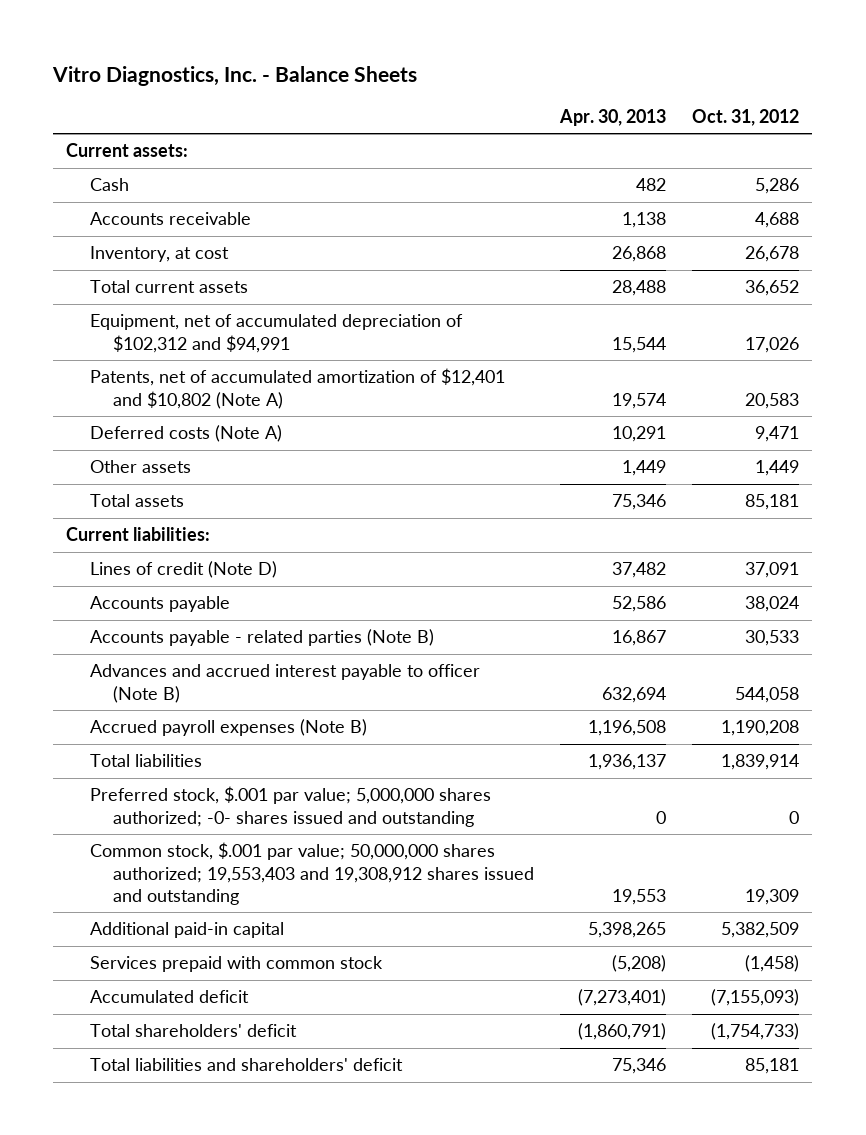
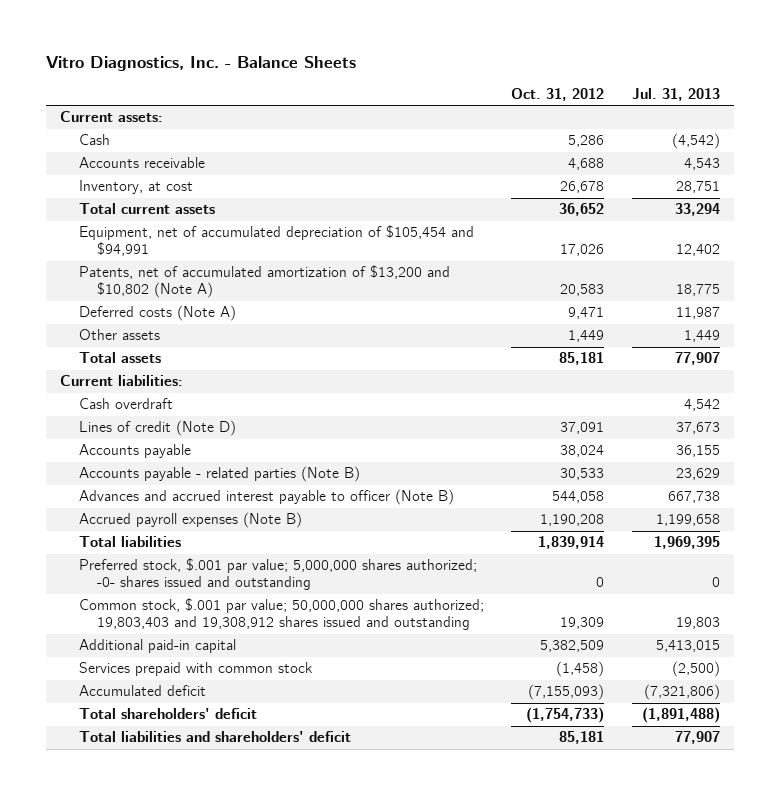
- | Apr. 30, 2013 | Oct. 31, 2012
+ | Oct. 31, 2012 | Jul. 31, 2013
- Equipment, net of accumulated depreciation of $102,312 and $94,991 | 15,544 | 17,026
- Patents, net of accumulated amortization of $12,401 and $10,802 (Note A) | 19,574 | 20,583
+ Equipment, net of accumulated depreciation of $105,454 and $94,991 | 17,026 | 12,402
+ Patents, net of accumulated amortization of $13,200 and $10,802 (Note A) | 20,583 | 18,775
+ Cash overdraft | | 4,542
- Common stock, $.001 par value; 50,000,000 shares authorized; 19,553,403 and 19,308,912 shares issued and outstanding | 19,553 | 19,309
+ Common stock, $.001 par value; 50,000,000 shares authorized; 19,803,403 and 19,308,912 shares issued and outstanding | 19,309 | 19,803

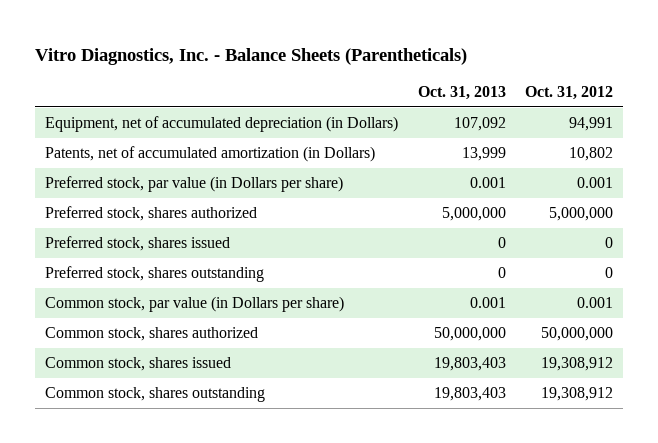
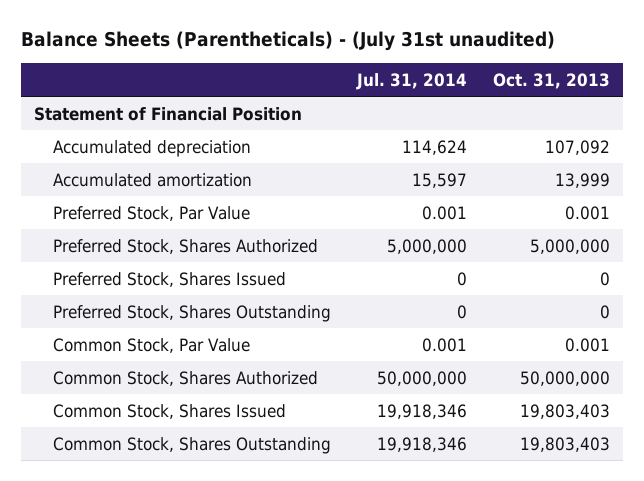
- Vitro Diagnostics, Inc. - Balance Sheets (Parentheticals)
+ Balance Sheets (Parentheticals) - (July 31st unaudited)
- | Oct. 31, 2013 | Oct. 31, 2012
+ | Jul. 31, 2014 | Oct. 31, 2013
- Equipment, net of accumulated depreciation (in Dollars) | 107,092 | 94,991
- Patents, net of accumulated amortization (in Dollars) | 13,999 | 10,802
- Preferred stock, par value (in Dollars per share) | 0.001 | 0.001
- Preferred stock, shares authorized | 5,000,000 | 5,000,000
- Preferred stock, shares issued | 0 | 0
- Preferred stock, shares outstanding | 0 | 0
- Common stock, par value (in Dollars per share) | 0.001 | 0.001
- Common stock, shares authorized | 50,000,000 | 50,000,000
- Common stock, shares issued | 19,803,403 | 19,308,912
- Common stock, shares outstanding | 19,803,403 | 19,308,912
+ Statement of Financial Position
+ Accumulated depreciation | 114,624 | 107,092
+ Accumulated amortization | 15,597 | 13,999
+ Preferred Stock, Par Value | 0.001 | 0.001
+ Preferred Stock, Shares Authorized | 5,000,000 | 5,000,000
+ Preferred Stock, Shares Issued | 0 | 0
+ Preferred Stock, Shares Outstanding | 0 | 0
+ Common Stock, Par Value | 0.001 | 0.001
+ Common Stock, Shares Authorized | 50,000,000 | 50,000,000
+ Common Stock, Shares Issued | 19,918,346 | 19,803,403
+ Common Stock, Shares Outstanding | 19,918,346 | 19,803,403

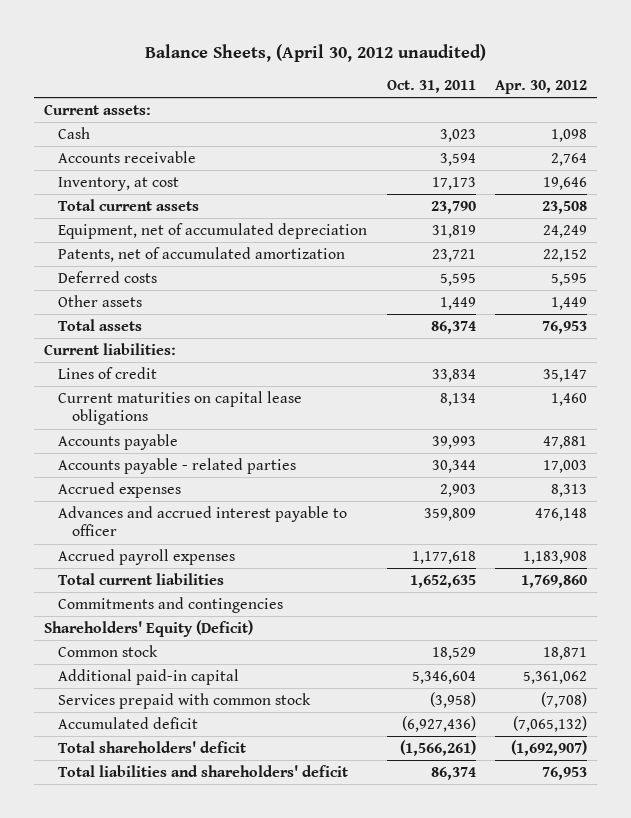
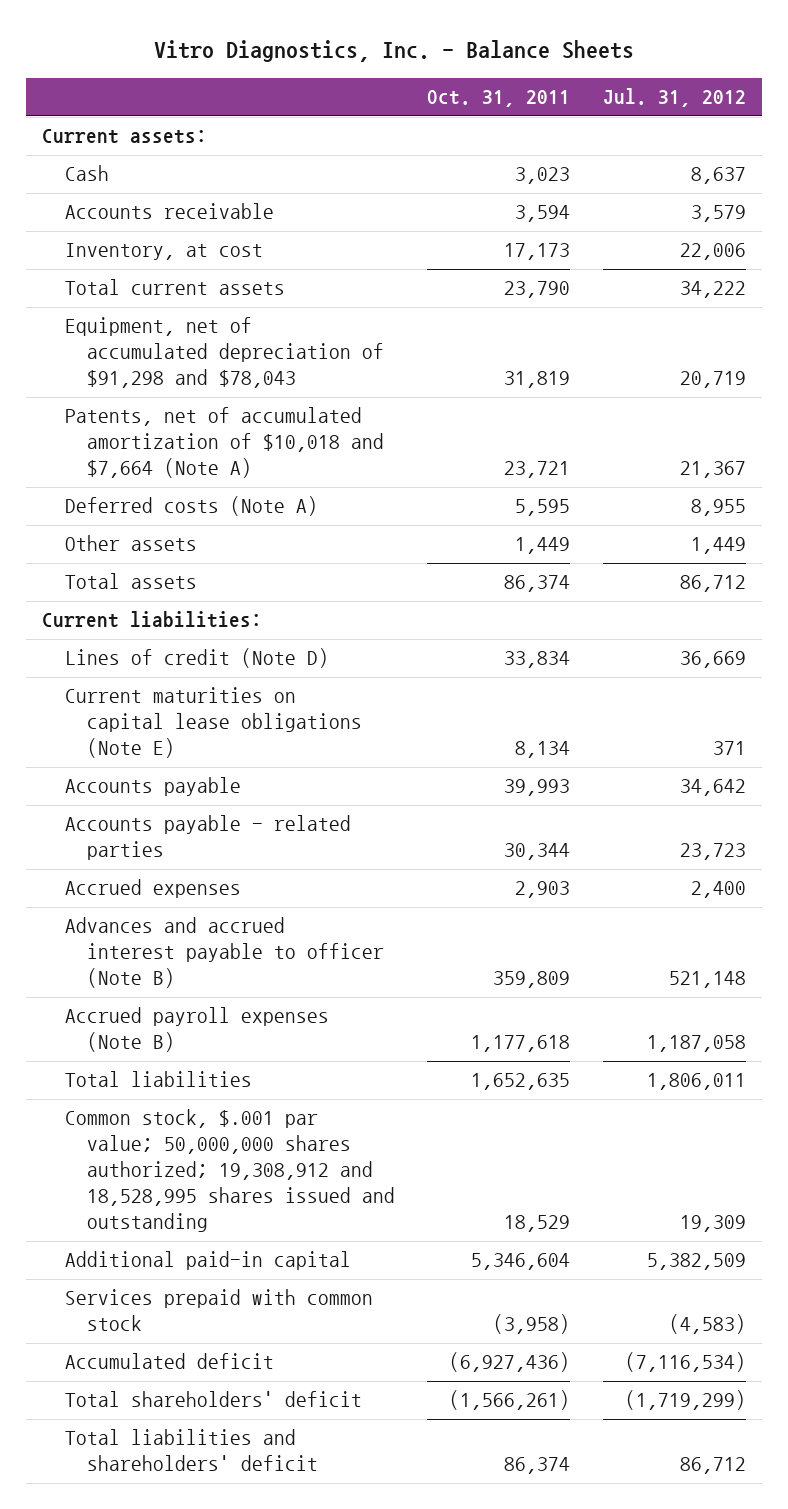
- Balance Sheets, (April 30, 2012 unaudited)
+ Vitro Diagnostics, Inc. - Balance Sheets
- | Oct. 31, 2011 | Apr. 30, 2012
+ | Oct. 31, 2011 | Jul. 31, 2012
- Equipment, net of accumulated depreciation | 31,819 | 24,249
- Patents, net of accumulated amortization | 23,721 | 22,152
- Deferred costs | 5,595 | 5,595
+ Equipment, net of accumulated depreciation of $91,298 and $78,043 | 31,819 | 20,719
+ Patents, net of accumulated amortization of $10,018 and $7,664 (Note A) | 23,721 | 21,367
+ Deferred costs (Note A) | 5,595 | 8,955
- Lines of credit | 33,834 | 35,147
- Current maturities on capital lease obligations | 8,134 | 1,460
+ Lines of credit (Note D) | 33,834 | 36,669
+ Current maturities on capital lease obligations (Note E) | 8,134 | 371
- Advances and accrued interest payable to officer | 359,809 | 476,148
- Accrued payroll expenses | 1,177,618 | 1,183,908
- Total current liabilities | 1,652,635 | 1,769,860
- Commitments and contingencies
- Shareholders' Equity (Deficit)
- Common stock | 18,529 | 18,871
+ Advances and accrued interest payable to officer (Note B) | 359,809 | 521,148
+ Accrued payroll expenses (Note B) | 1,177,618 | 1,187,058
+ Total liabilities | 1,652,635 | 1,806,011
+ Common stock, $.001 par value; 50,000,000 shares authorized; 19,308,912 and 18,528,995 shares issued and outstanding | 18,529 | 19,309

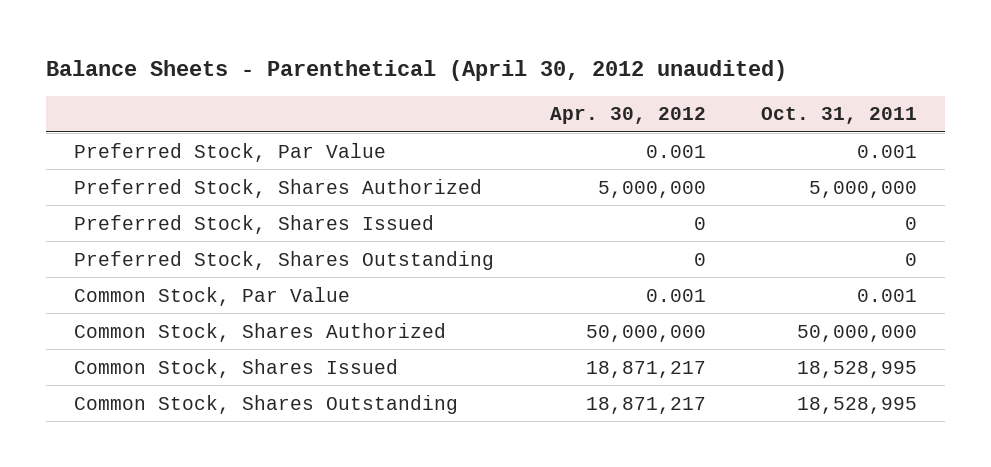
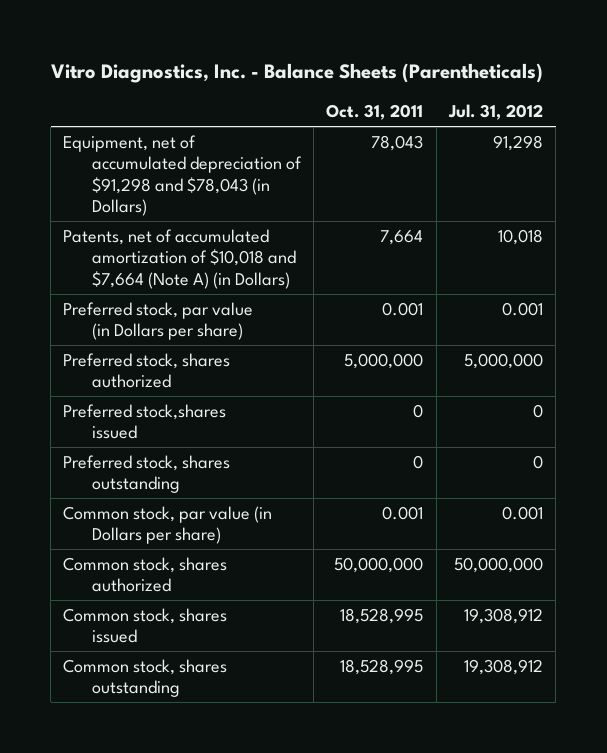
- Balance Sheets - Parenthetical (April 30, 2012 unaudited)
+ Vitro Diagnostics, Inc. - Balance Sheets (Parentheticals)
- | Apr. 30, 2012 | Oct. 31, 2011
+ | Oct. 31, 2011 | Jul. 31, 2012
- Preferred Stock, Par Value | 0.001 | 0.001
- Preferred Stock, Shares Authorized | 5,000,000 | 5,000,000
- Preferred Stock, Shares Issued | 0 | 0
- Preferred Stock, Shares Outstanding | 0 | 0
- Common Stock, Par Value | 0.001 | 0.001
- Common Stock, Shares Authorized | 50,000,000 | 50,000,000
- Common Stock, Shares Issued | 18,871,217 | 18,528,995
- Common Stock, Shares Outstanding | 18,871,217 | 18,528,995
+ Equipment, net of accumulated depreciation of $91,298 and $78,043 (in Dollars) | 78,043 | 91,298
+ Patents, net of accumulated amortization of $10,018 and $7,664 (Note A) (in Dollars) | 7,664 | 10,018
+ Preferred stock, par value (in Dollars per share) | 0.001 | 0.001
+ Preferred stock, shares authorized | 5,000,000 | 5,000,000
+ Preferred stock,shares issued | 0 | 0
+ Preferred stock, shares outstanding | 0 | 0
+ Common stock, par value (in Dollars per share) | 0.001 | 0.001
+ Common stock, shares authorized | 50,000,000 | 50,000,000
+ Common stock, shares issued | 18,528,995 | 19,308,912
+ Common stock, shares outstanding | 18,528,995 | 19,308,912

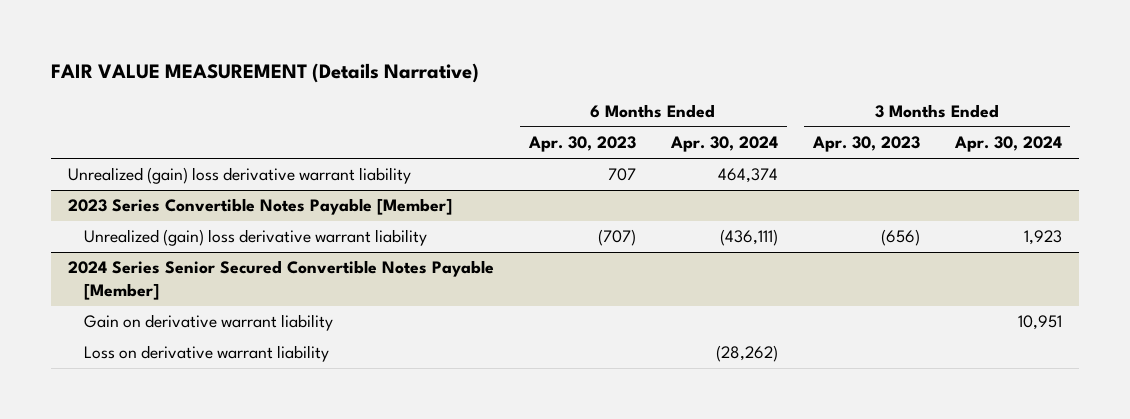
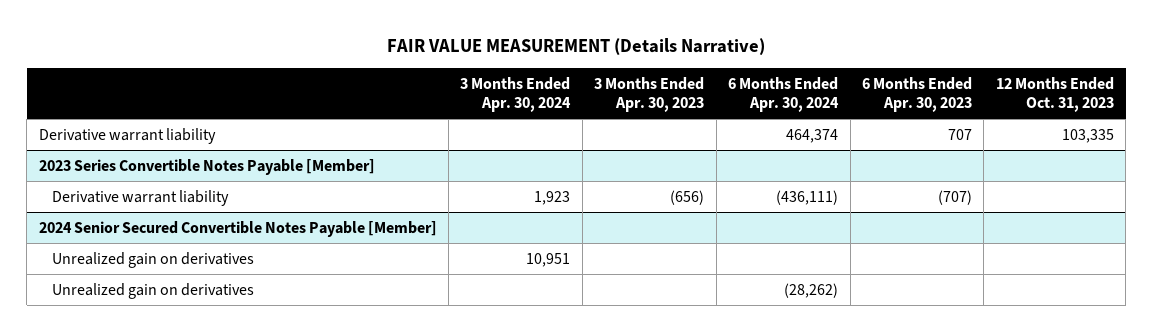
- | 6 Months Ended Apr. 30, 2023 | 6 Months Ended Apr. 30, 2024 | 3 Months Ended Apr. 30, 2023 | 3 Months Ended Apr. 30, 2024
+ | 3 Months Ended Apr. 30, 2024 | 3 Months Ended Apr. 30, 2023 | 6 Months Ended Apr. 30, 2024 | 6 Months Ended Apr. 30, 2023 | 12 Months Ended Oct. 31, 2023
- Unrealized (gain) loss derivative warrant liability | 707 | 464,374 | |
+ Derivative warrant liability | | | 464,374 | 707 | 103,335
@ 2023 Series Convertible Notes Payable [Member]
- Unrealized (gain) loss derivative warrant liability | (707) | (436,111) | (656) | 1,923
- 2024 Series Senior Secured Convertible Notes Payable [Member]
- Gain on derivative warrant liability | | | | 10,951
- Loss on derivative warrant liability | | (28,262) | |
@ 2023 Series Convertible Notes Payable [Member]
+ Derivative warrant liability | 1,923 | (656) | (436,111) | (707) |
+ 2024 Senior Secured Convertible Notes Payable [Member]
+ Unrealized gain on derivatives | 10,951 | | | |
+ Unrealized gain on derivatives | | | (28,262) | |

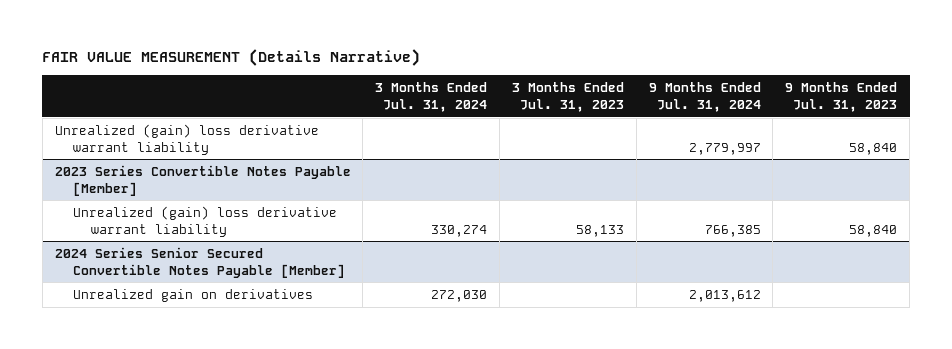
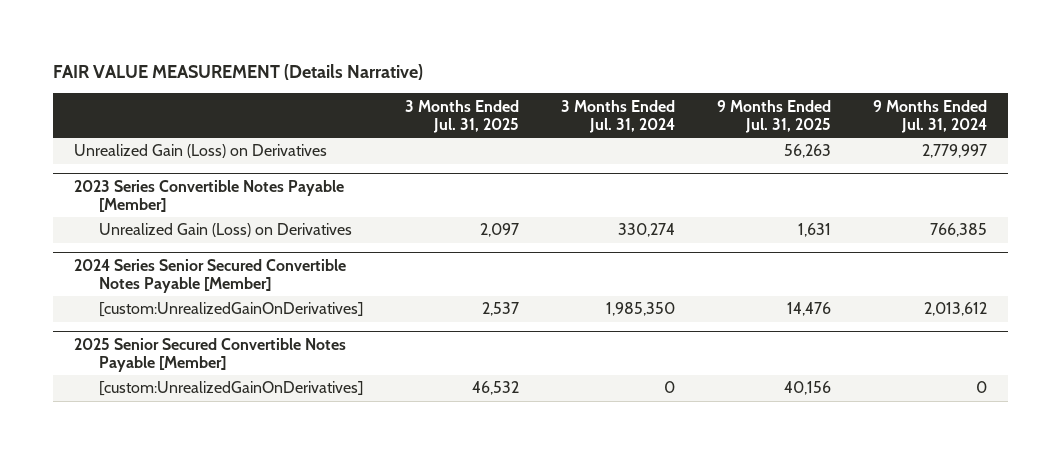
- | 3 Months Ended Jul. 31, 2024 | 3 Months Ended Jul. 31, 2023 | 9 Months Ended Jul. 31, 2024 | 9 Months Ended Jul. 31, 2023
+ | 3 Months Ended Jul. 31, 2025 | 3 Months Ended Jul. 31, 2024 | 9 Months Ended Jul. 31, 2025 | 9 Months Ended Jul. 31, 2024
- Unrealized (gain) loss derivative warrant liability | | | 2,779,997 | 58,840
+ Unrealized Gain (Loss) on Derivatives | | | 56,263 | 2,779,997
@ 2023 Series Convertible Notes Payable [Member]
- Unrealized (gain) loss derivative warrant liability | 330,274 | 58,133 | 766,385 | 58,840
+ Unrealized Gain (Loss) on Derivatives | 2,097 | 330,274 | 1,631 | 766,385
@ 2024 Series Senior Secured Convertible Notes Payable [Member]
- Unrealized gain on derivatives | 272,030 | | 2,013,612 |
+ [custom:UnrealizedGainOnDerivatives] | 2,537 | 1,985,350 | 14,476 | 2,013,612
+ 2025 Senior Secured Convertible Notes Payable [Member]
+ [custom:UnrealizedGainOnDerivatives] | 46,532 | 0 | 40,156 | 0

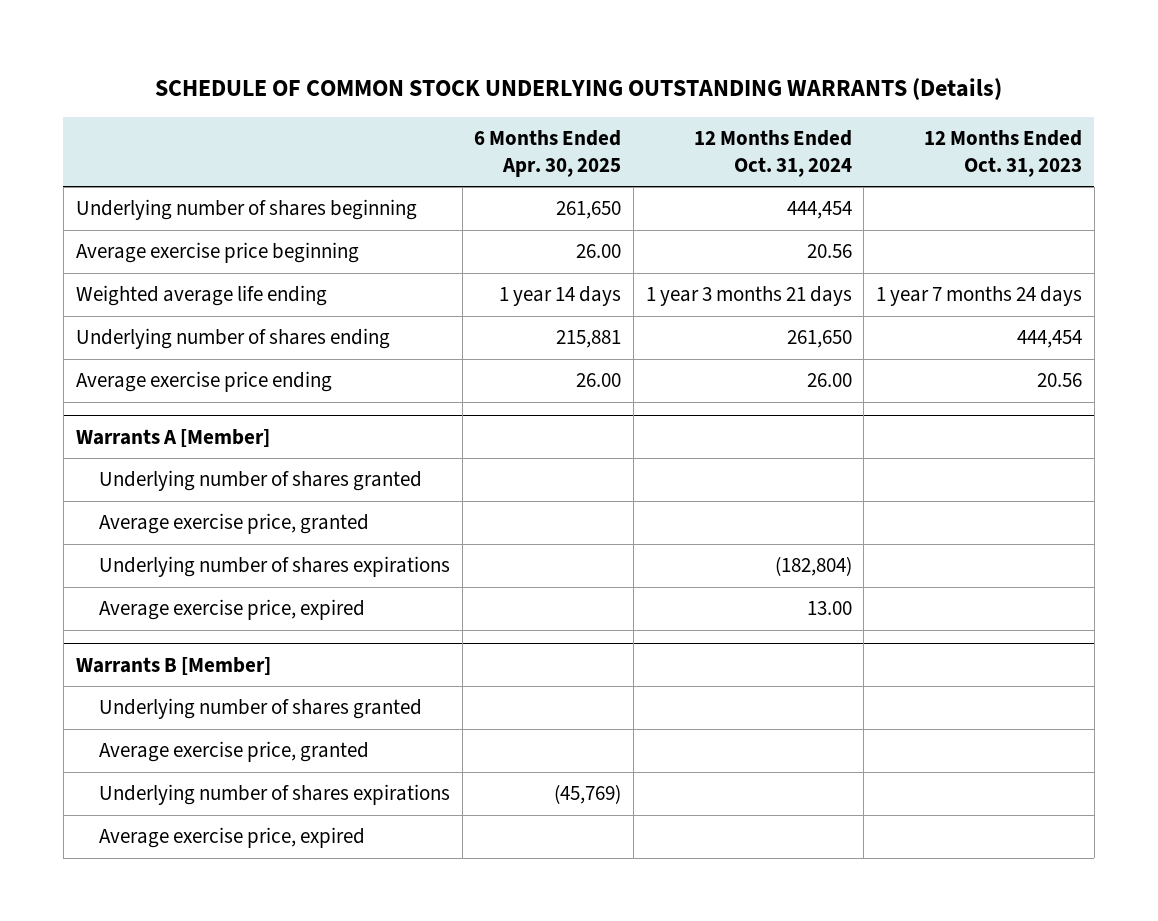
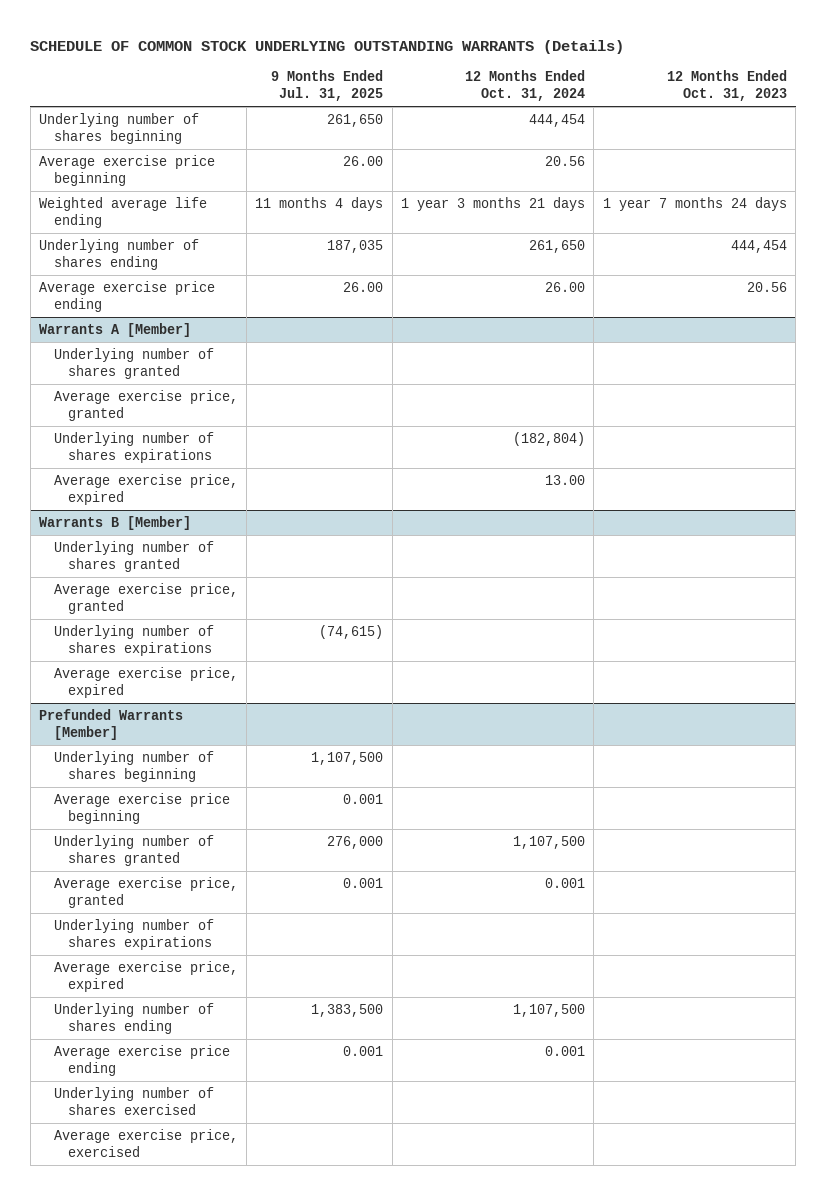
- | 6 Months Ended Apr. 30, 2025 | 12 Months Ended Oct. 31, 2024 | 12 Months Ended Oct. 31, 2023
+ | 9 Months Ended Jul. 31, 2025 | 12 Months Ended Oct. 31, 2024 | 12 Months Ended Oct. 31, 2023
+ Prefunded Warrants [Member]
+ Underlying number of shares beginning | 1,107,500 | |
+ Average exercise price beginning | 0.001 | |
+ Underlying number of shares granted | 276,000 | 1,107,500 |
+ Average exercise price, granted | 0.001 | 0.001 |
+ Underlying number of shares expirations
+ Average exercise price, expired
+ Underlying number of shares ending | 1,383,500 | 1,107,500 |
+ Average exercise price ending | 0.001 | 0.001 |
+ Underlying number of shares exercised
+ Average exercise price, exercised

